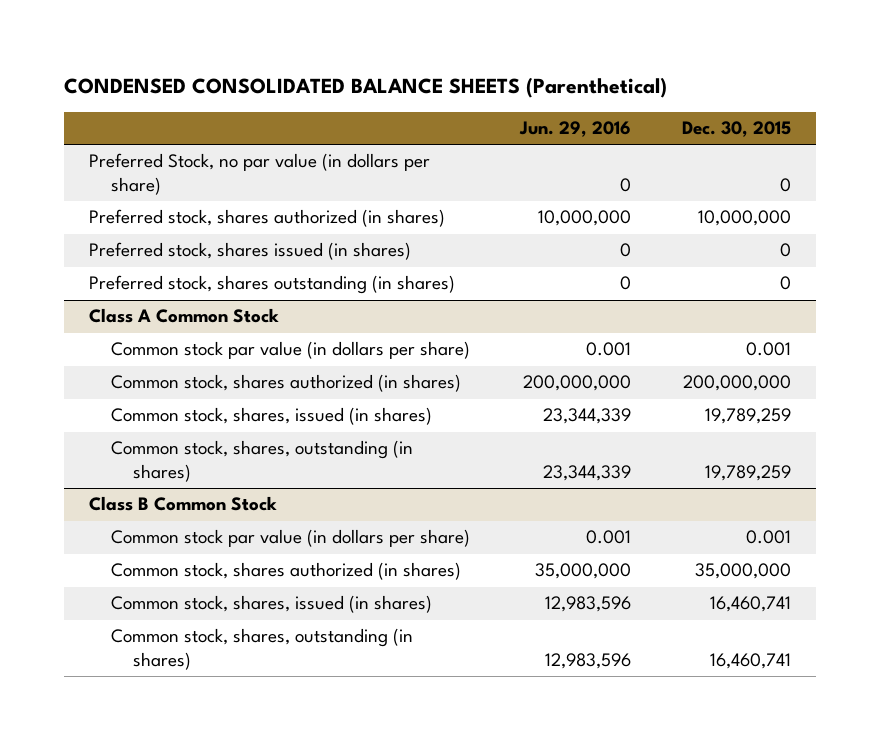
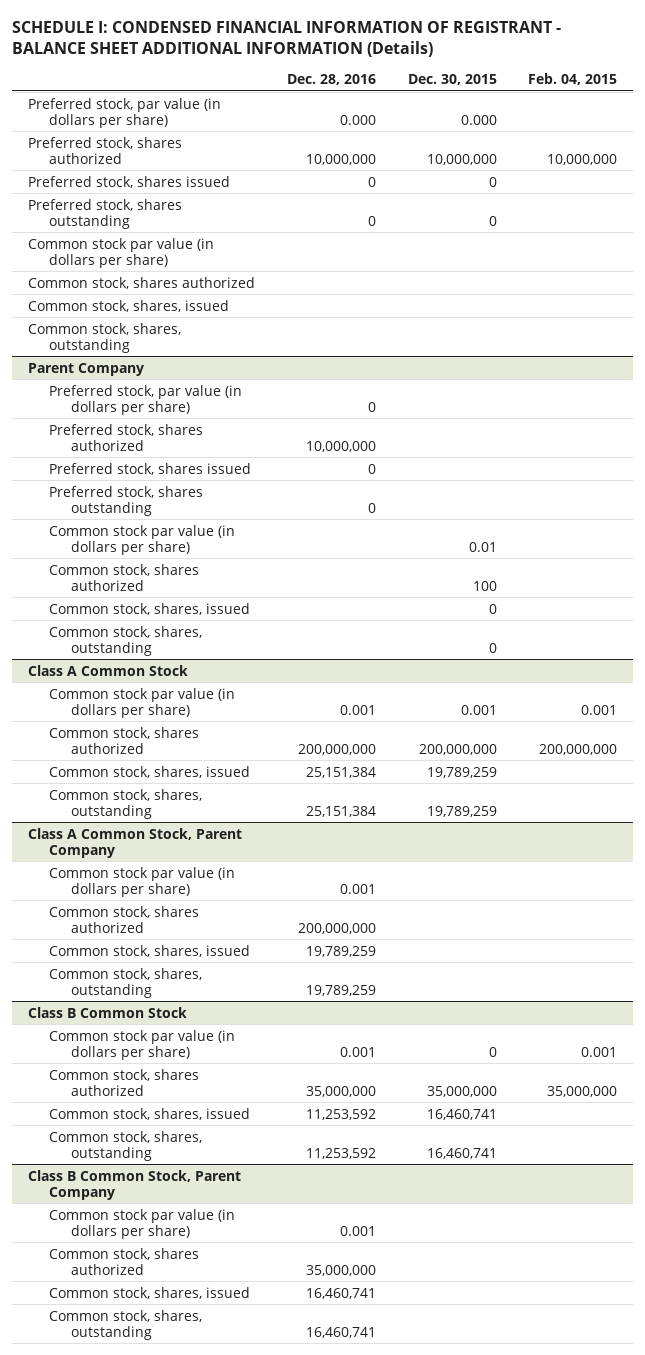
- CONDENSED CONSOLIDATED BALANCE SHEETS (Parenthetical)
+ SCHEDULE I: CONDENSED FINANCIAL INFORMATION OF REGISTRANT - BALANCE SHEET ADDITIONAL INFORMATION (Details)
- | Jun. 29, 2016 | Dec. 30, 2015
+ | Dec. 28, 2016 | Dec. 30, 2015 | Feb. 04, 2015
- Preferred Stock, no par value (in dollars per share) | 0 | 0
- Preferred stock, shares authorized (in shares) | 10,000,000 | 10,000,000
- Preferred stock, shares issued (in shares) | 0 | 0
- Preferred stock, shares outstanding (in shares) | 0 | 0
+ Preferred stock, par value (in dollars per share) | 0.000 | 0.000 |
+ Preferred stock, shares authorized | 10,000,000 | 10,000,000 | 10,000,000
+ Preferred stock, shares issued | 0 | 0 |
+ Preferred stock, shares outstanding | 0 | 0 |
+ Common stock par value (in dollars per share)
+ Common stock, shares authorized
+ Common stock, shares, issued
+ Common stock, shares, outstanding
+ Parent Company
+ Preferred stock, par value (in dollars per share) | 0 | |
+ Preferred stock, shares authorized | 10,000,000 | |
+ Preferred stock, shares issued | 0 | |
+ Preferred stock, shares outstanding | 0 | |
+ Common stock par value (in dollars per share) | | 0.01 |
+ Common stock, shares authorized | | 100 |
+ Common stock, shares, issued | | 0 |
+ Common stock, shares, outstanding | | 0 |
@ Class A Common Stock
- Common stock, shares authorized (in shares) | 200,000,000 | 200,000,000
- Common stock, shares, issued (in shares) | 23,344,339 | 19,789,259
- Common stock, shares, outstanding (in shares) | 23,344,339 | 19,789,259
+ Common stock, shares authorized | 200,000,000 | 200,000,000 | 200,000,000
+ Common stock, shares, issued | 25,151,384 | 19,789,259 |
+ Common stock, shares, outstanding | 25,151,384 | 19,789,259 |
+ Class A Common Stock, Parent Company
+ Common stock par value (in dollars per share) | 0.001 | |
+ Common stock, shares authorized | 200,000,000 | |
+ Common stock, shares, issued | 19,789,259 | |
+ Common stock, shares, outstanding | 19,789,259 | |
@ Class B Common Stock
- Common stock par value (in dollars per share) | 0.001 | 0.001
- Common stock, shares authorized (in shares) | 35,000,000 | 35,000,000
- Common stock, shares, issued (in shares) | 12,983,596 | 16,460,741
- Common stock, shares, outstanding (in shares) | 12,983,596 | 16,460,741
+ Common stock par value (in dollars per share) | 0.001 | 0 | 0.001
+ Common stock, shares authorized | 35,000,000 | 35,000,000 | 35,000,000
+ Common stock, shares, issued | 11,253,592 | 16,460,741 |
+ Common stock, shares, outstanding | 11,253,592 | 16,460,741 |
+ Class B Common Stock, Parent Company
+ Common stock par value (in dollars per share) | 0.001 | |
+ Common stock, shares authorized | 35,000,000 | |
+ Common stock, shares, issued | 16,460,741 | |
+ Common stock, shares, outstanding | 16,460,741 | |

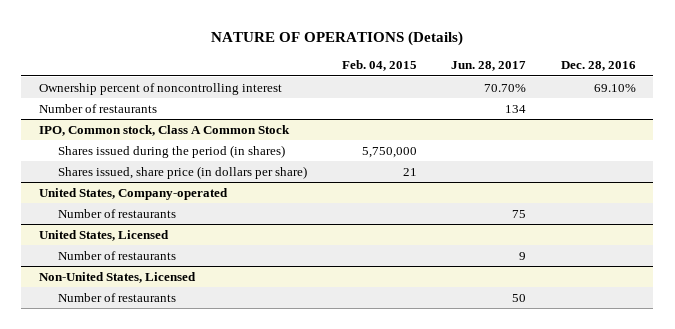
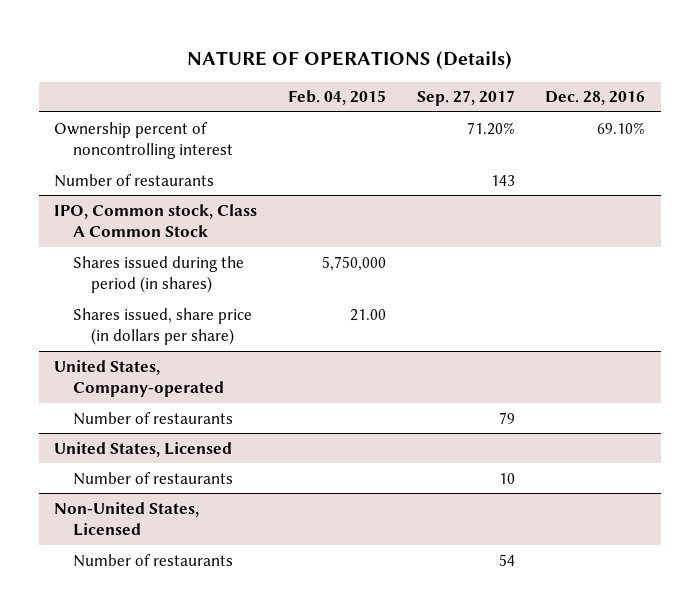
- | Feb. 04, 2015 | Jun. 28, 2017 | Dec. 28, 2016
+ | Feb. 04, 2015 | Sep. 27, 2017 | Dec. 28, 2016
@ IPO, Common stock, Class A Common Stock
- Shares issued, share price (in dollars per share) | 21 | |
+ Shares issued, share price (in dollars per share) | 21.00 | |

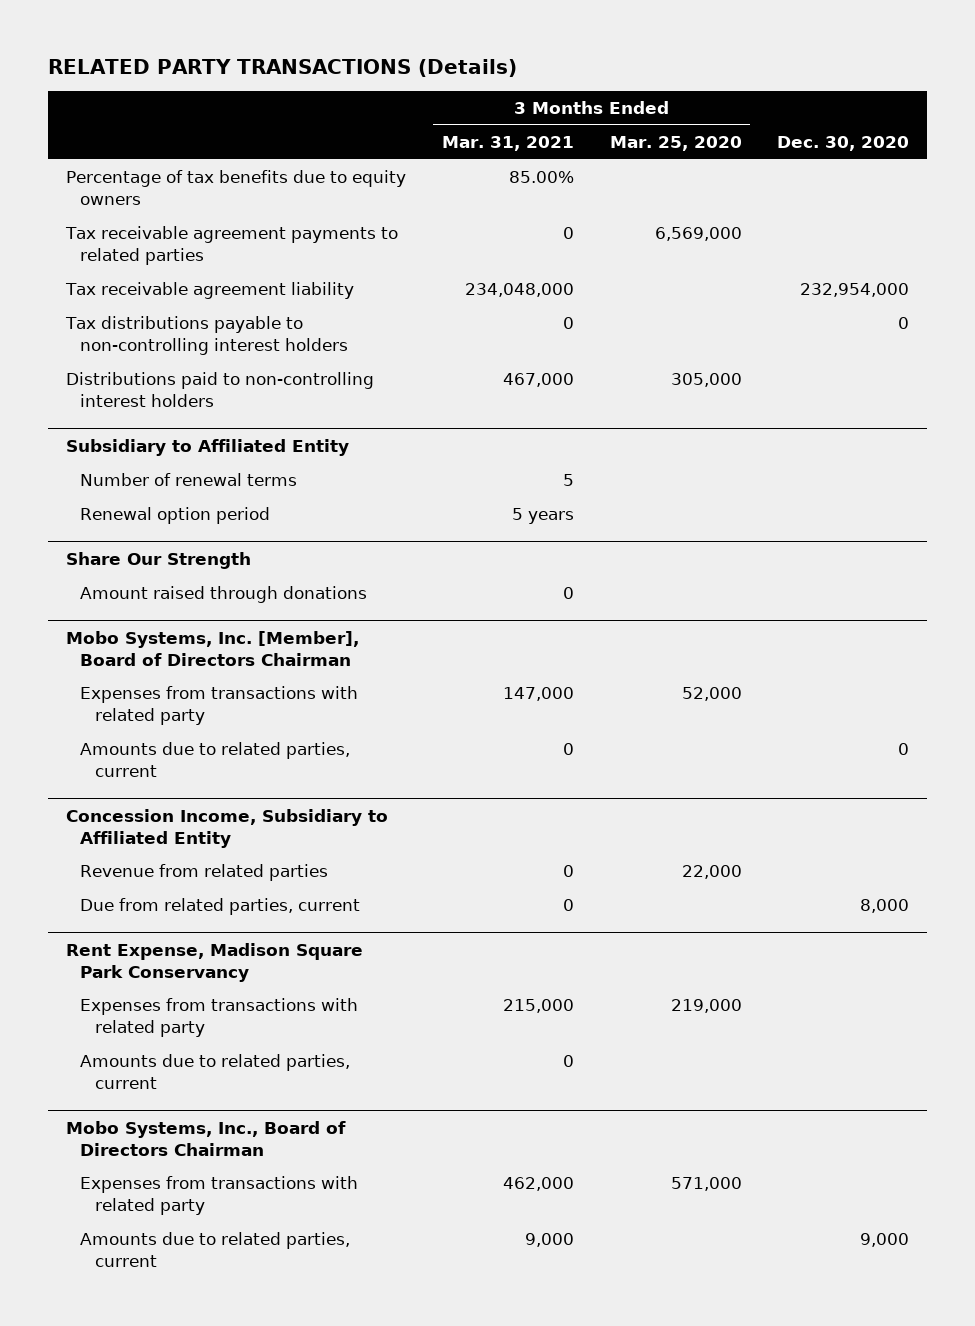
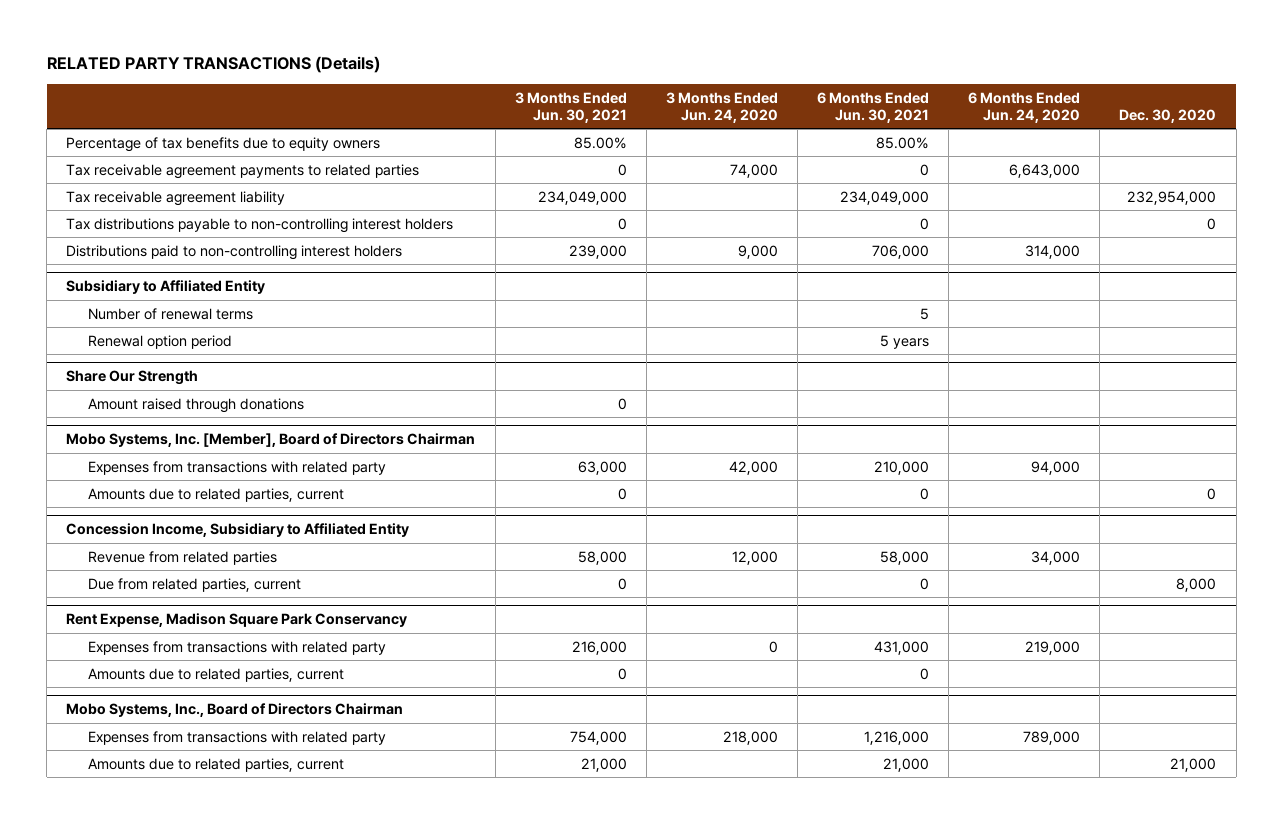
- | 3 Months Ended Mar. 31, 2021 | 3 Months Ended Mar. 25, 2020 | Dec. 30, 2020
+ | 3 Months Ended Jun. 30, 2021 | 3 Months Ended Jun. 24, 2020 | 6 Months Ended Jun. 30, 2021 | 6 Months Ended Jun. 24, 2020 | Dec. 30, 2020
@ Mobo Systems, Inc., Board of Directors Chairman
- Amounts due to related parties, current | 9,000 | | 9,000
+ Amounts due to related parties, current | 21,000 | | 21,000 | | 21,000

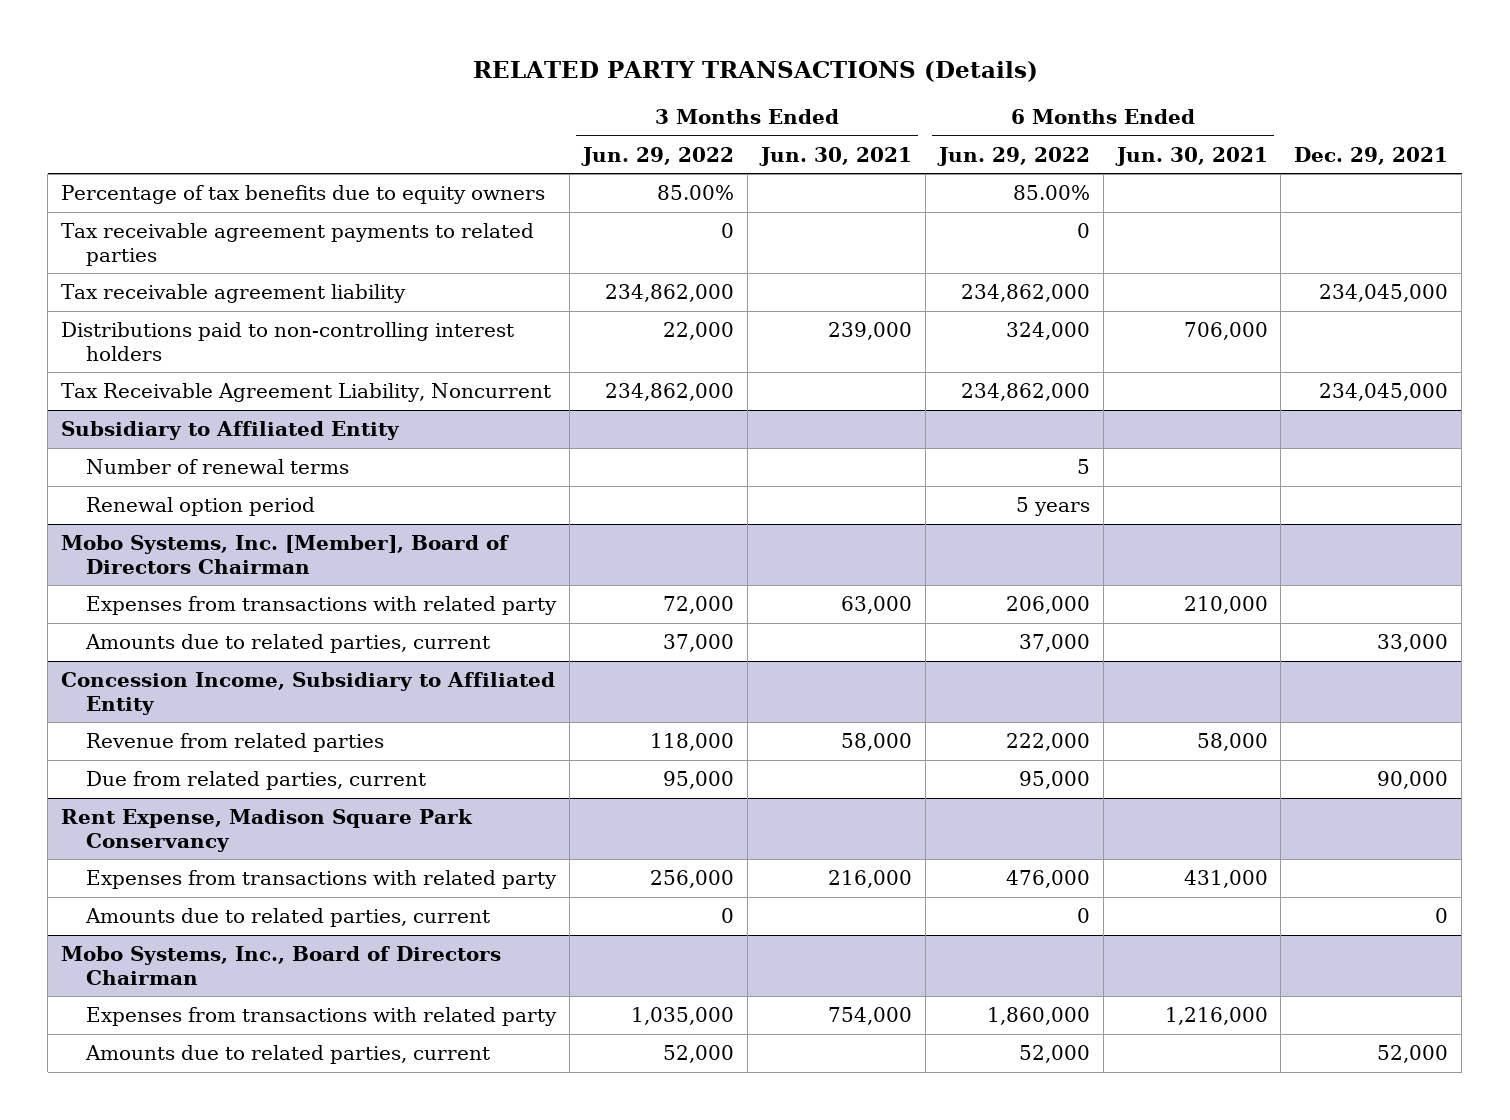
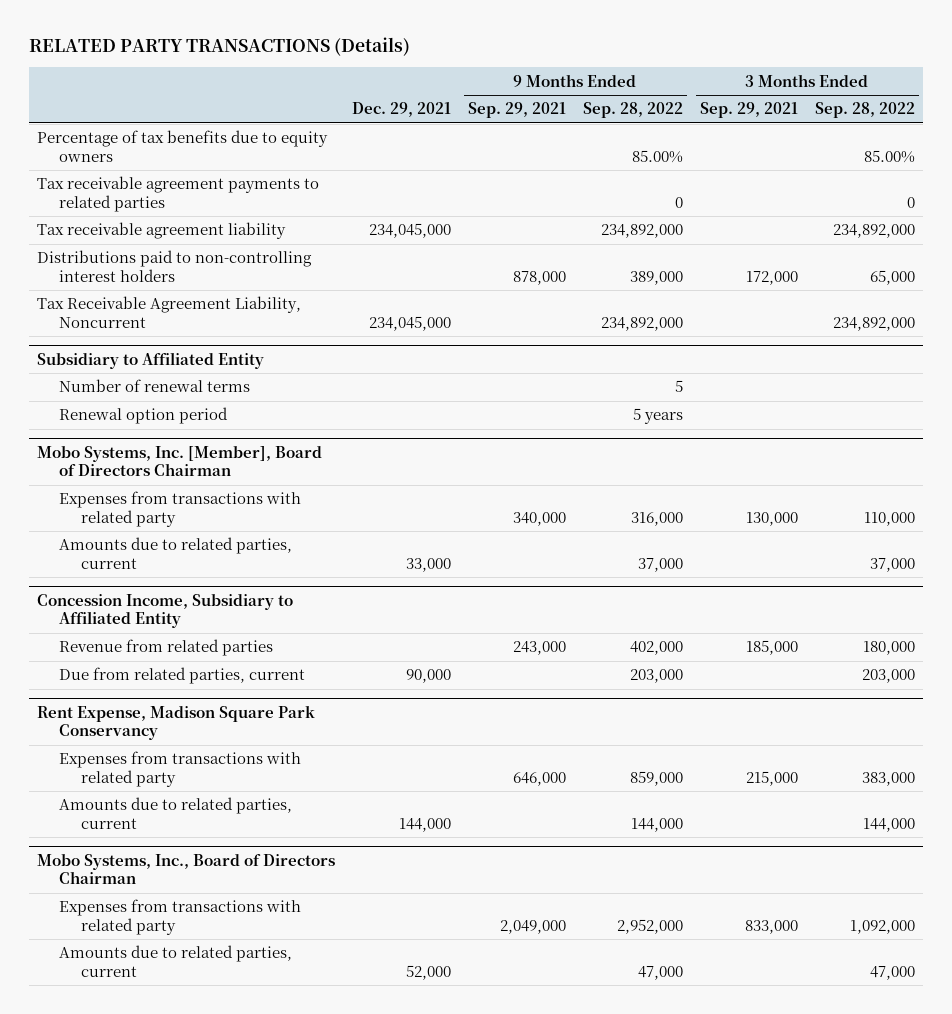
- | 3 Months Ended Jun. 29, 2022 | 3 Months Ended Jun. 30, 2021 | 6 Months Ended Jun. 29, 2022 | 6 Months Ended Jun. 30, 2021 | Dec. 29, 2021
+ | Dec. 29, 2021 | 9 Months Ended Sep. 29, 2021 | 9 Months Ended Sep. 28, 2022 | 3 Months Ended Sep. 29, 2021 | 3 Months Ended Sep. 28, 2022
@ Rent Expense, Madison Square Park Conservancy
- Amounts due to related parties, current | 0 | | 0 | | 0
+ Amounts due to related parties, current | 144,000 | | 144,000 | | 144,000

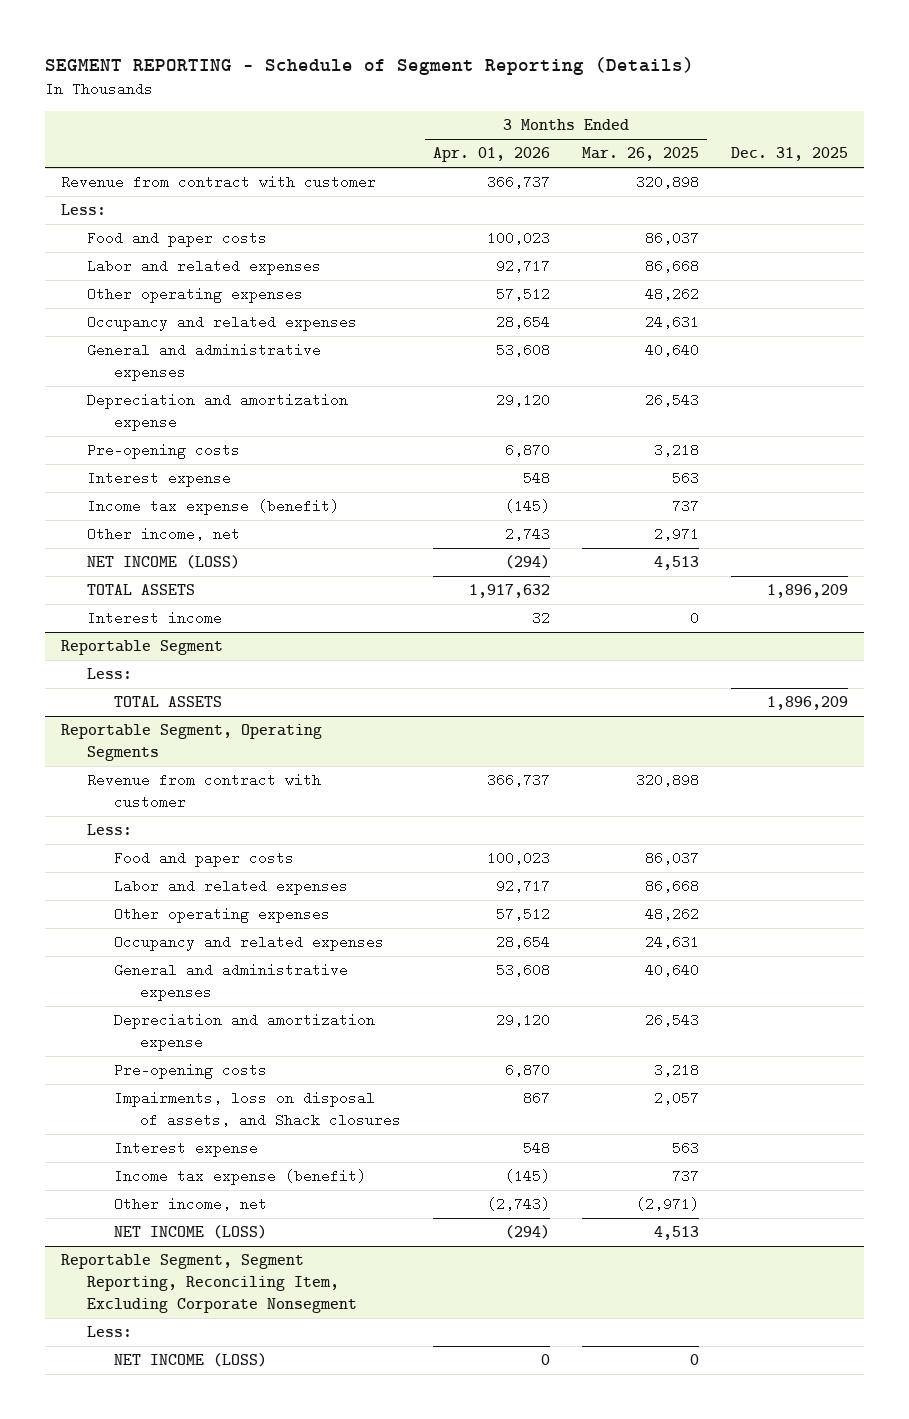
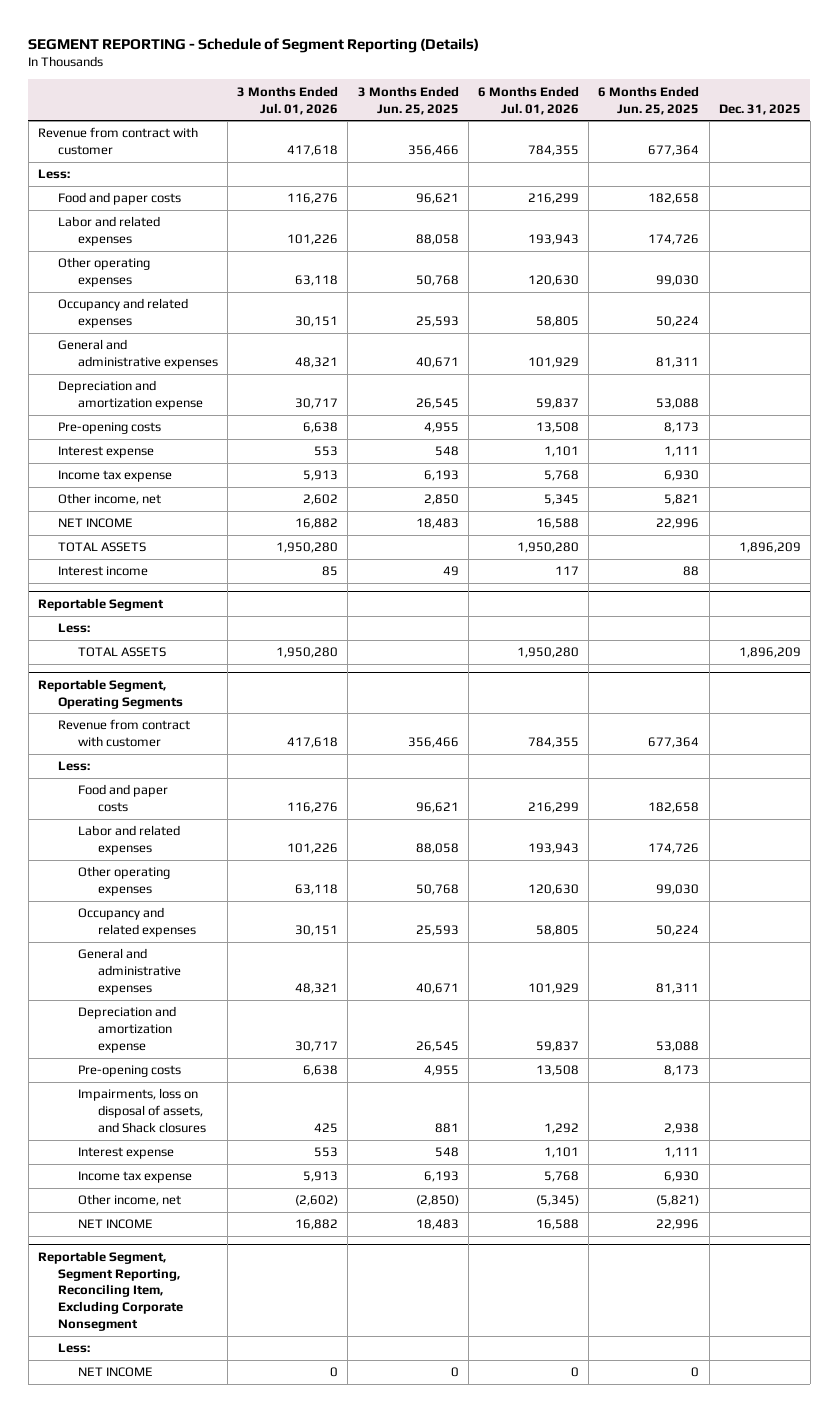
- | 3 Months Ended Apr. 01, 2026 | 3 Months Ended Mar. 26, 2025 | Dec. 31, 2025
+ | 3 Months Ended Jul. 01, 2026 | 3 Months Ended Jun. 25, 2025 | 6 Months Ended Jul. 01, 2026 | 6 Months Ended Jun. 25, 2025 | Dec. 31, 2025
- Income tax expense (benefit) | (145) | 737 |
+ Income tax expense | 5,913 | 6,193 | 5,768 | 6,930 |
- NET INCOME (LOSS) | (294) | 4,513 |
+ NET INCOME | 16,882 | 18,483 | 16,588 | 22,996 |
@ Reportable Segment, Operating Segments
- Income tax expense (benefit) | (145) | 737 |
+ Income tax expense | 5,913 | 6,193 | 5,768 | 6,930 |
- NET INCOME (LOSS) | (294) | 4,513 |
+ NET INCOME | 16,882 | 18,483 | 16,588 | 22,996 |
@ Reportable Segment, Segment Reporting, Reconciling Item, Excluding Corporate Nonsegment
- NET INCOME (LOSS) | 0 | 0 |
+ NET INCOME | 0 | 0 | 0 | 0 |

